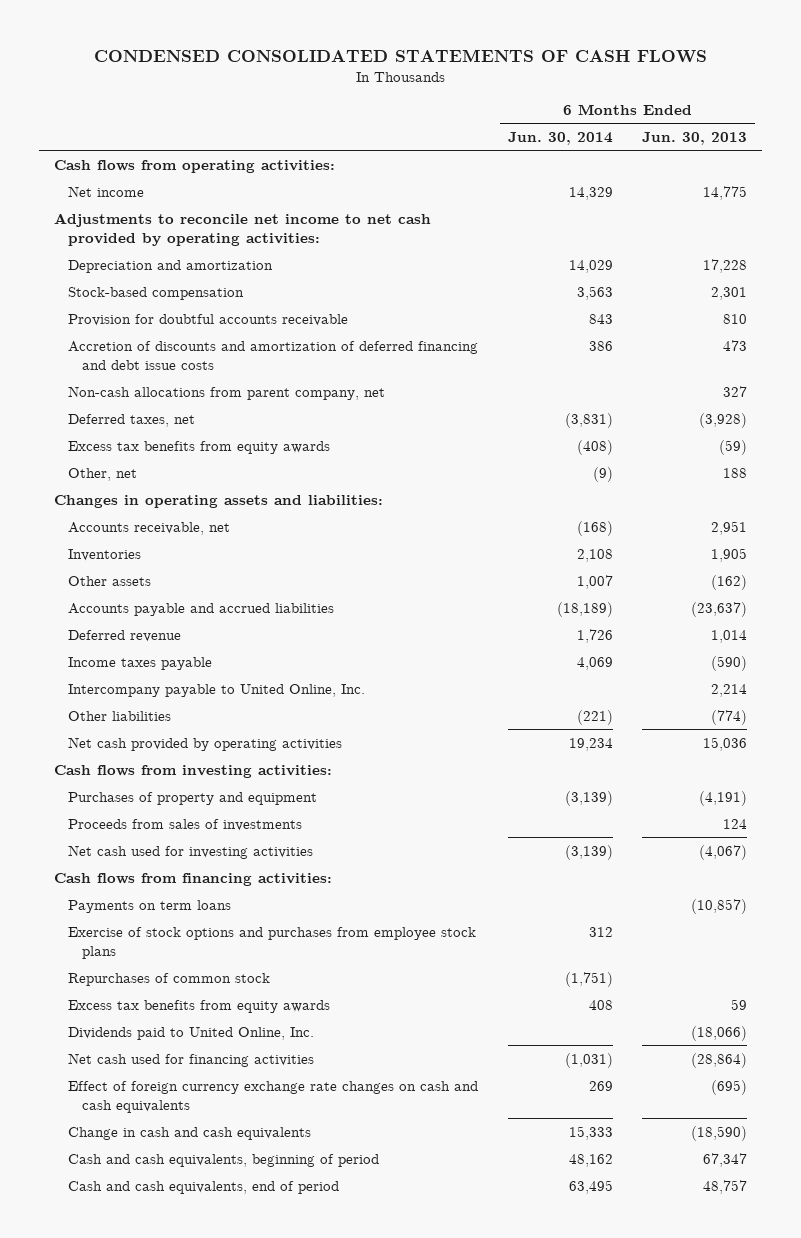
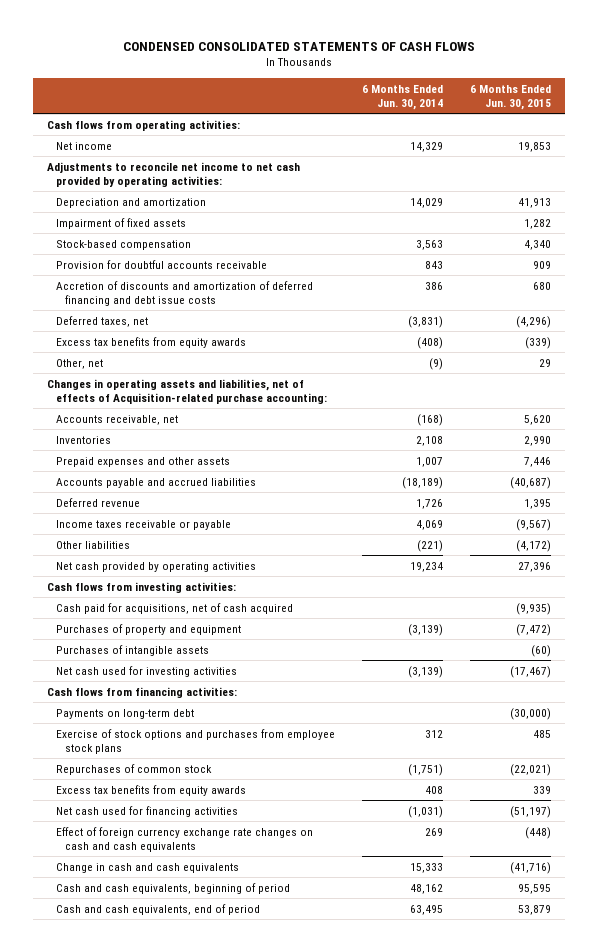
- | 6 Months Ended Jun. 30, 2014 | 6 Months Ended Jun. 30, 2013
+ | 6 Months Ended Jun. 30, 2014 | 6 Months Ended Jun. 30, 2015
+ Impairment of fixed assets | | 1,282
- Non-cash allocations from parent company, net | | 327
- Changes in operating assets and liabilities:
+ Changes in operating assets and liabilities, net of effects of Acquisition-related purchase accounting:
- Other assets | 1,007 | (162)
+ Prepaid expenses and other assets | 1,007 | 7,446
- Income taxes payable | 4,069 | (590)
- Intercompany payable to United Online, Inc. | | 2,214
+ Income taxes receivable or payable | 4,069 | (9,567)
+ Cash paid for acquisitions, net of cash acquired | | (9,935)
- Proceeds from sales of investments | | 124
+ Purchases of intangible assets | | (60)
- Payments on term loans | | (10,857)
+ Payments on long-term debt | | (30,000)
- Dividends paid to United Online, Inc. | | (18,066)

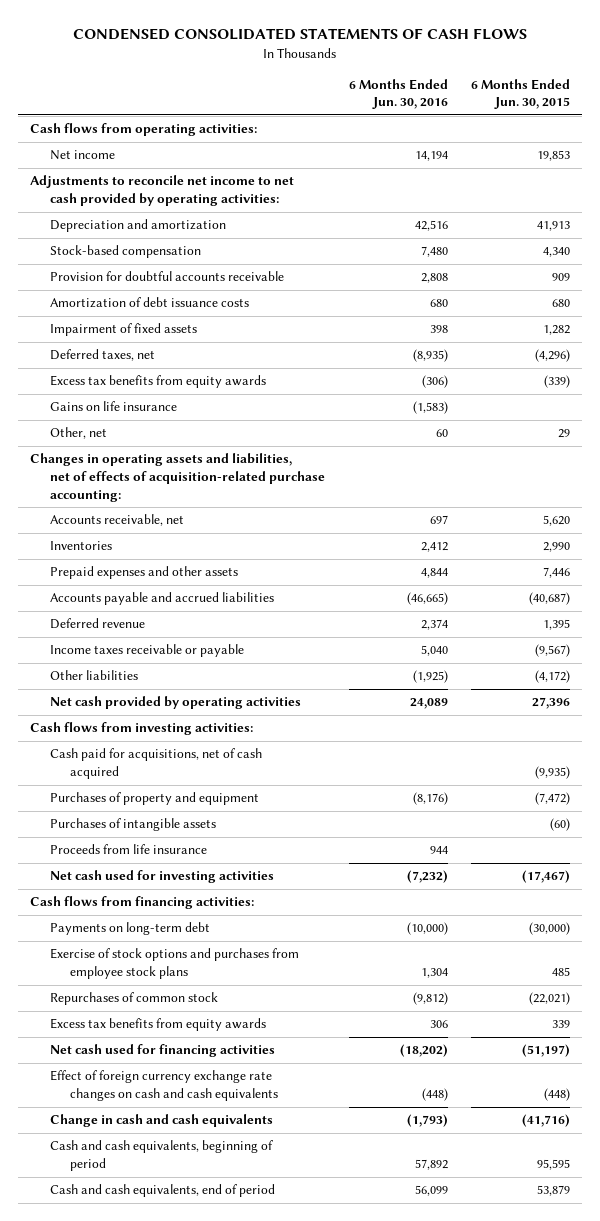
- | 6 Months Ended Jun. 30, 2014 | 6 Months Ended Jun. 30, 2015
+ | 6 Months Ended Jun. 30, 2016 | 6 Months Ended Jun. 30, 2015
- Accretion of discounts and amortization of deferred financing and debt issue costs | 386 | 680
+ Amortization of debt issuance costs | 680 | 680
moved down: Impairment of fixed assets | 398 | 1,282
+ Gains on life insurance | (1,583) |
- Changes in operating assets and liabilities, net of effects of Acquisition-related purchase accounting:
+ Changes in operating assets and liabilities, net of effects of acquisition-related purchase accounting:
+ Proceeds from life insurance | 944 |

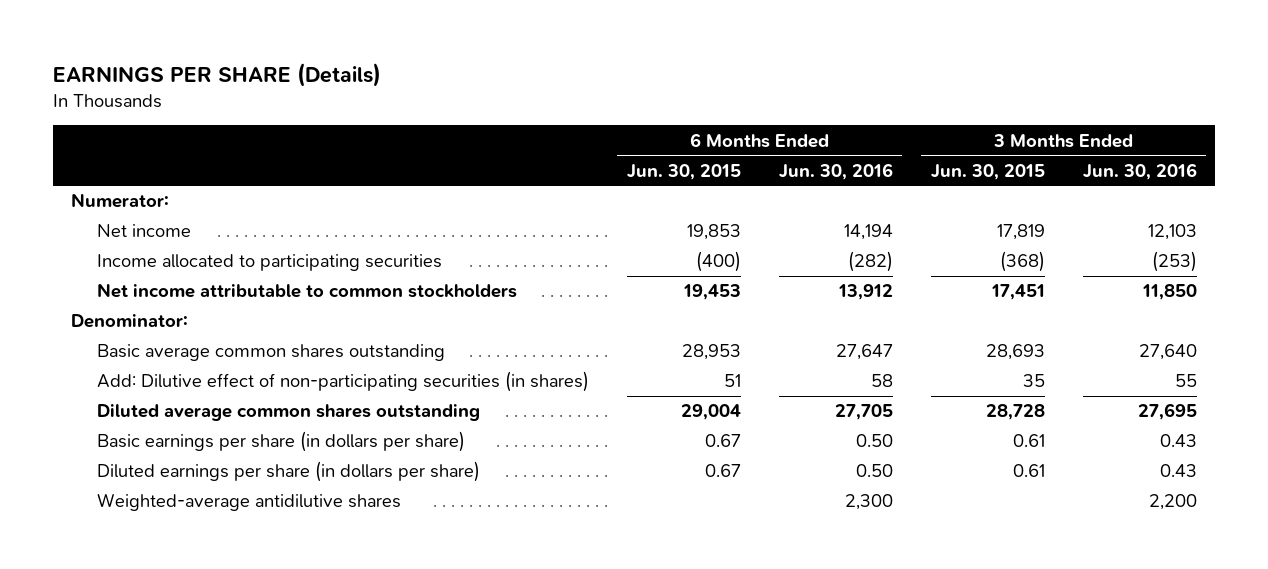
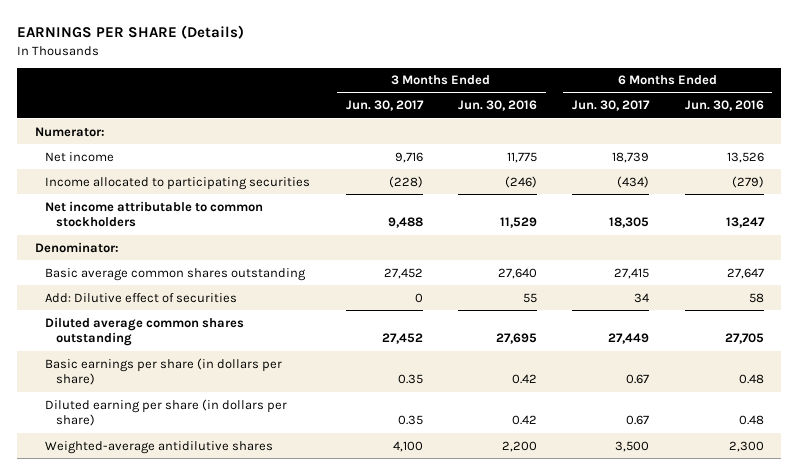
- | 6 Months Ended Jun. 30, 2015 | 6 Months Ended Jun. 30, 2016 | 3 Months Ended Jun. 30, 2015 | 3 Months Ended Jun. 30, 2016
+ | 3 Months Ended Jun. 30, 2017 | 3 Months Ended Jun. 30, 2016 | 6 Months Ended Jun. 30, 2017 | 6 Months Ended Jun. 30, 2016
- Net income | 19,853 | 14,194 | 17,819 | 12,103
- Income allocated to participating securities | (400) | (282) | (368) | (253)
- Net income attributable to common stockholders | 19,453 | 13,912 | 17,451 | 11,850
+ Net income | 9,716 | 11,775 | 18,739 | 13,526
+ Income allocated to participating securities | (228) | (246) | (434) | (279)
+ Net income attributable to common stockholders | 9,488 | 11,529 | 18,305 | 13,247
- Add: Dilutive effect of non-participating securities (in shares) | 51 | 58 | 35 | 55
+ Add: Dilutive effect of securities | 0 | 55 | 34 | 58
- Basic earnings per share (in dollars per share) | 0.67 | 0.50 | 0.61 | 0.43
- Diluted earnings per share (in dollars per share) | 0.67 | 0.50 | 0.61 | 0.43
+ Basic earnings per share (in dollars per share) | 0.35 | 0.42 | 0.67 | 0.48
+ Diluted earning per share (in dollars per share) | 0.35 | 0.42 | 0.67 | 0.48

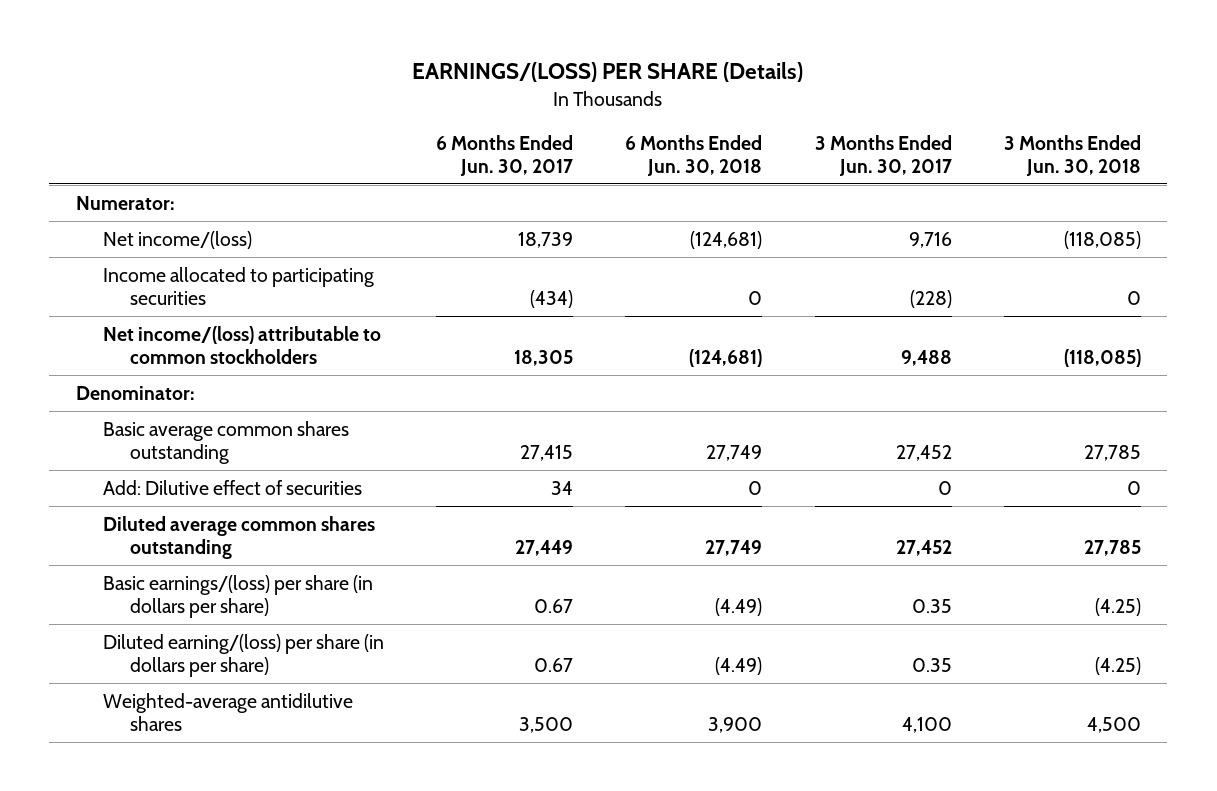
- EARNINGS PER SHARE (Details)
+ EARNINGS/(LOSS) PER SHARE (Details)
- | 3 Months Ended Jun. 30, 2017 | 3 Months Ended Jun. 30, 2016 | 6 Months Ended Jun. 30, 2017 | 6 Months Ended Jun. 30, 2016
+ | 6 Months Ended Jun. 30, 2017 | 6 Months Ended Jun. 30, 2018 | 3 Months Ended Jun. 30, 2017 | 3 Months Ended Jun. 30, 2018
- Net income | 9,716 | 11,775 | 18,739 | 13,526
+ Net income/(loss) | 18,739 | (124,681) | 9,716 | (118,085)
- Net income attributable to common stockholders | 9,488 | 11,529 | 18,305 | 13,247
+ Net income/(loss) attributable to common stockholders | 18,305 | (124,681) | 9,488 | (118,085)
- Basic earnings per share (in dollars per share) | 0.35 | 0.42 | 0.67 | 0.48
- Diluted earning per share (in dollars per share) | 0.35 | 0.42 | 0.67 | 0.48
+ Basic earnings/(loss) per share (in dollars per share) | 0.67 | (4.49) | 0.35 | (4.25)
+ Diluted earning/(loss) per share (in dollars per share) | 0.67 | (4.49) | 0.35 | (4.25)

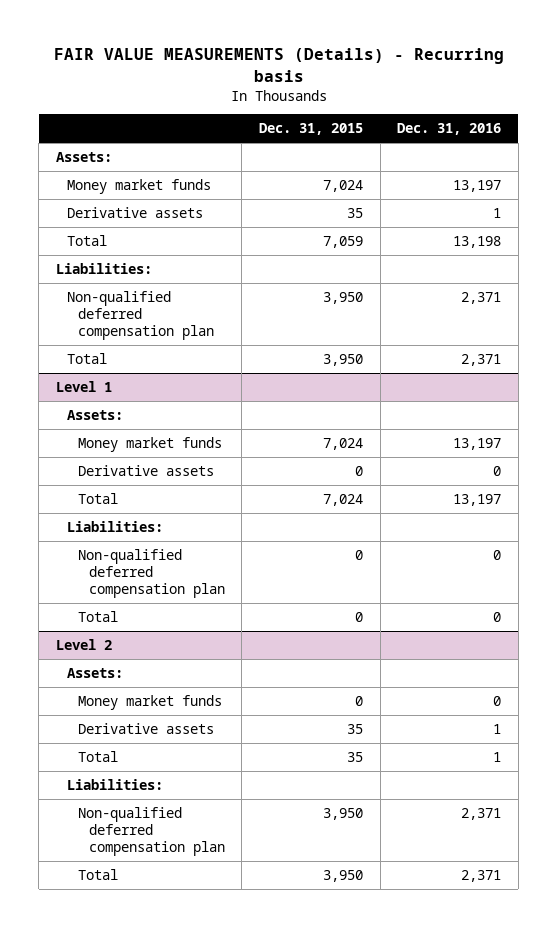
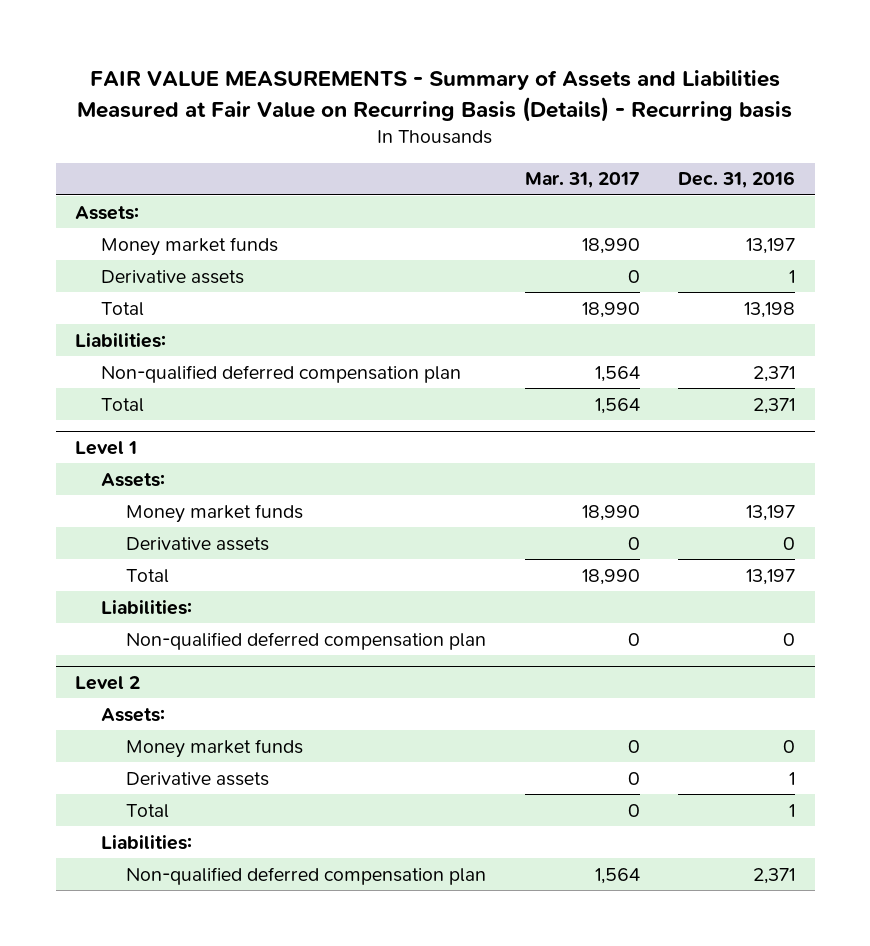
- FAIR VALUE MEASUREMENTS (Details) - Recurring basis
+ FAIR VALUE MEASUREMENTS - Summary of Assets and Liabilities Measured at Fair Value on Recurring Basis (Details) - Recurring basis
- | Dec. 31, 2015 | Dec. 31, 2016
+ | Mar. 31, 2017 | Dec. 31, 2016
@ Level 1
- Total | 0 | 0
@ Level 2
- Total | 3,950 | 2,371

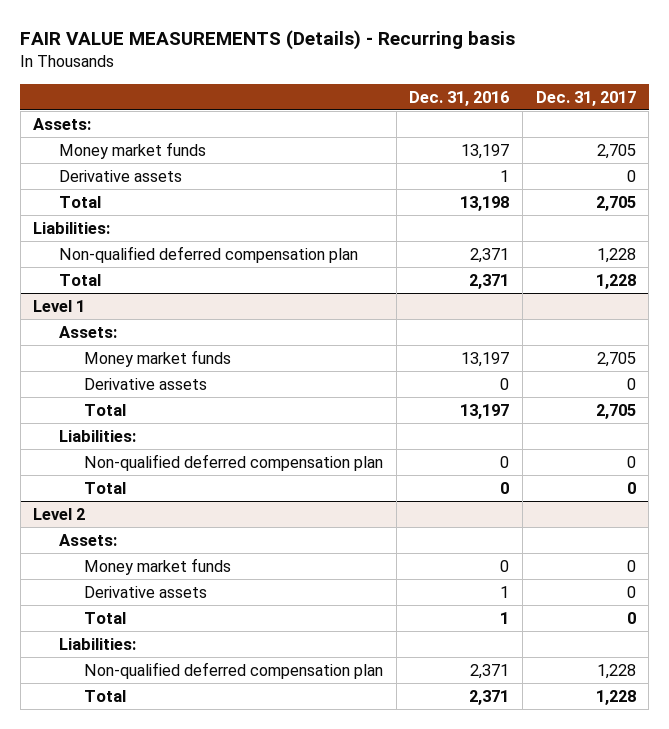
- FAIR VALUE MEASUREMENTS - Summary of Assets and Liabilities Measured at Fair Value on Recurring Basis (Details) - Recurring basis
+ FAIR VALUE MEASUREMENTS (Details) - Recurring basis
- | Mar. 31, 2017 | Dec. 31, 2016
+ | Dec. 31, 2016 | Dec. 31, 2017
@ Level 1
+ Total | 0 | 0
@ Level 2
+ Total | 2,371 | 1,228

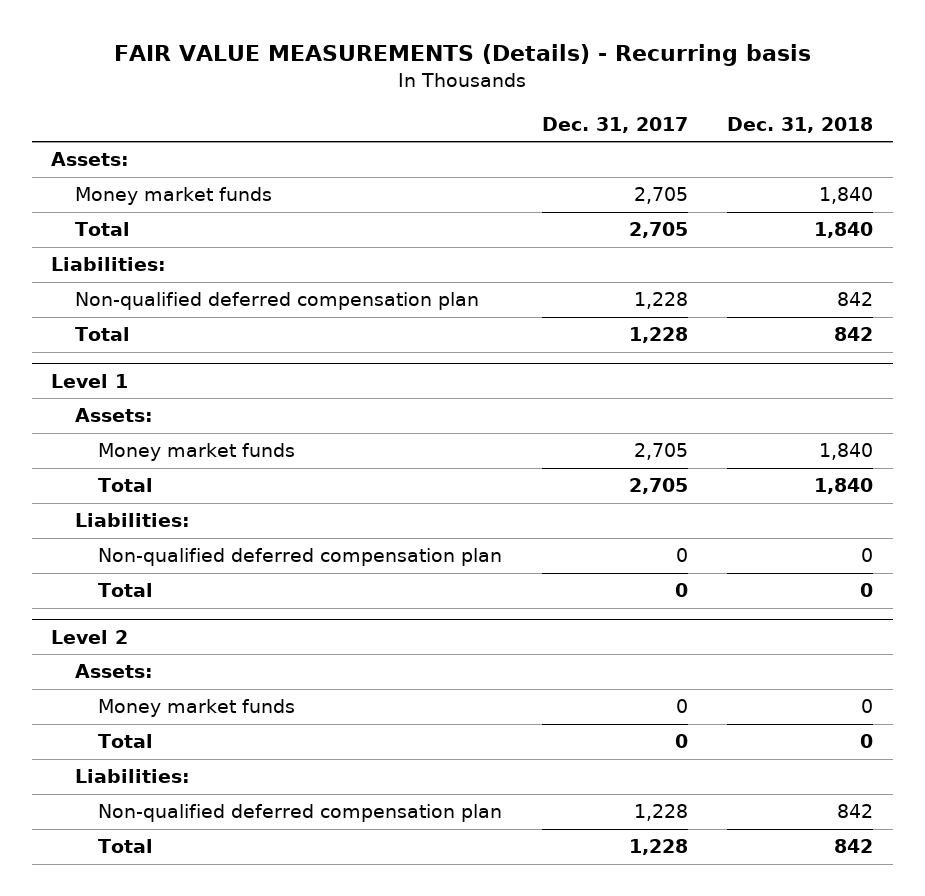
- | Dec. 31, 2016 | Dec. 31, 2017
+ | Dec. 31, 2017 | Dec. 31, 2018
- Derivative assets | 1 | 0
@ Level 1
- Derivative assets | 0 | 0
@ Level 2
- Derivative assets | 1 | 0

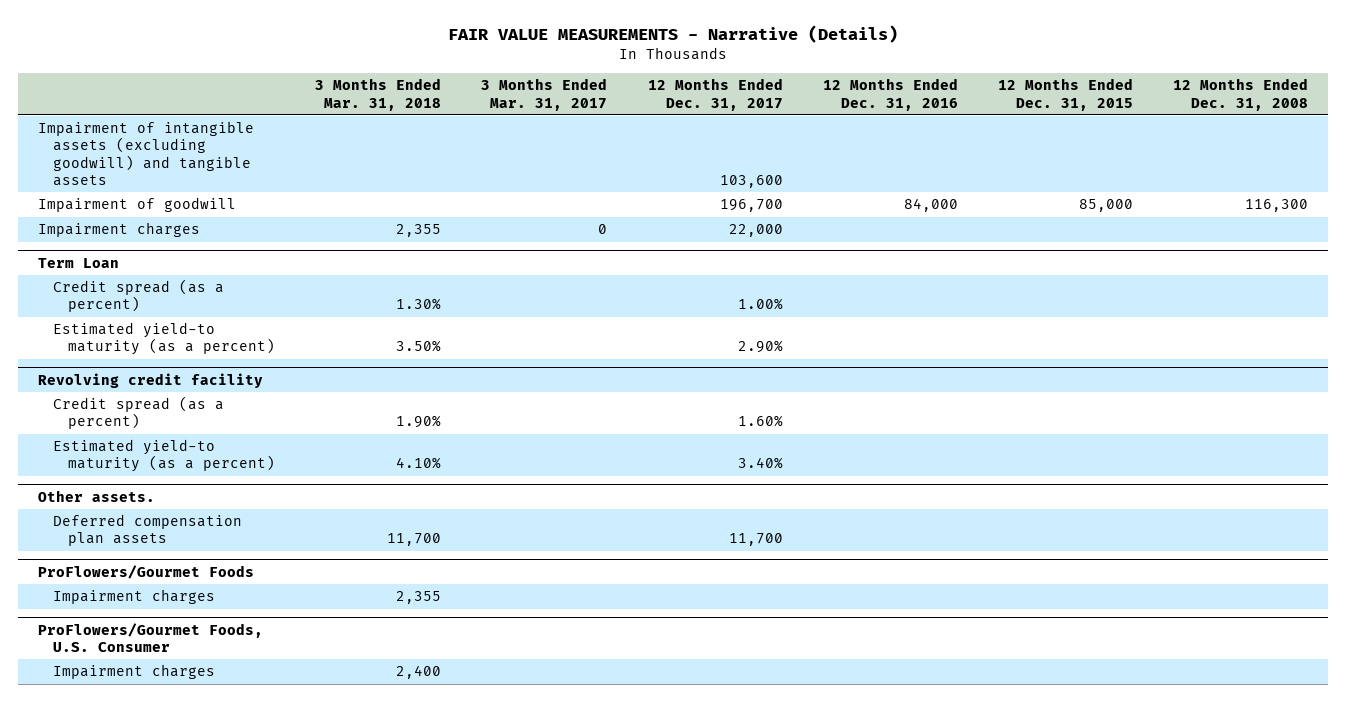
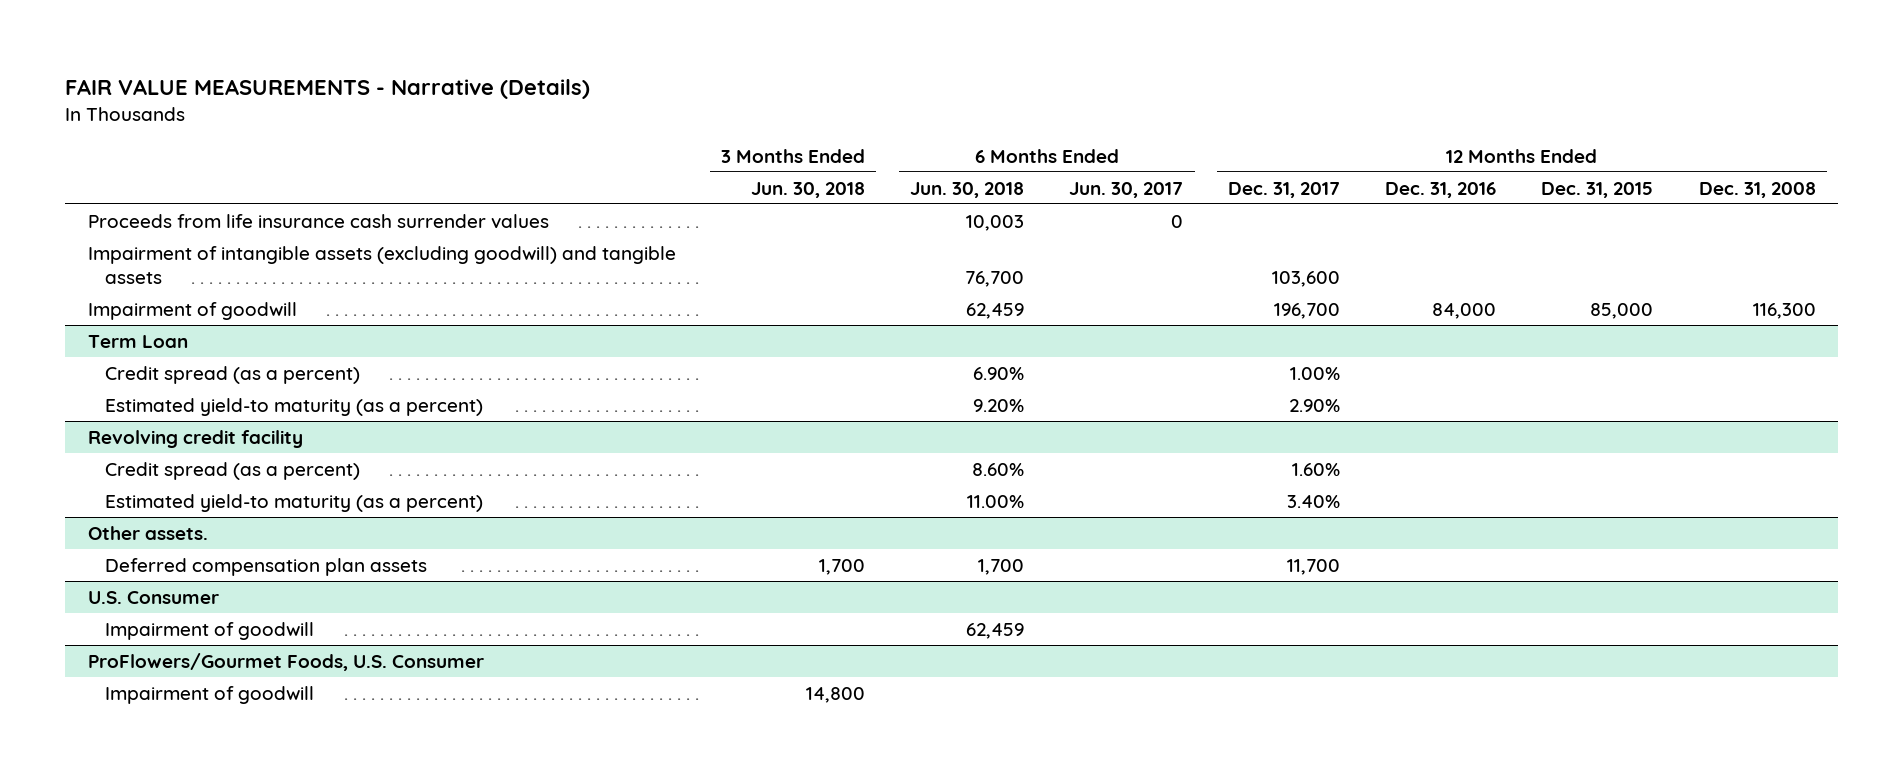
- | 3 Months Ended Mar. 31, 2018 | 3 Months Ended Mar. 31, 2017 | 12 Months Ended Dec. 31, 2017 | 12 Months Ended Dec. 31, 2016 | 12 Months Ended Dec. 31, 2015 | 12 Months Ended Dec. 31, 2008
+ | 3 Months Ended Jun. 30, 2018 | 6 Months Ended Jun. 30, 2018 | 6 Months Ended Jun. 30, 2017 | 12 Months Ended Dec. 31, 2017 | 12 Months Ended Dec. 31, 2016 | 12 Months Ended Dec. 31, 2015 | 12 Months Ended Dec. 31, 2008
+ Proceeds from life insurance cash surrender values | | 10,003 | 0 | | | |
- Impairment charges | 2,355 | 0 | 22,000 | | |
- ProFlowers/Gourmet Foods
- Impairment charges | 2,355 | | | | |
+ U.S. Consumer
+ Impairment of goodwill | | 62,459 | | | | |
@ ProFlowers/Gourmet Foods, U.S. Consumer
- Impairment charges | 2,400 | | | | |
+ Impairment of goodwill | 14,800 | | | | | |

